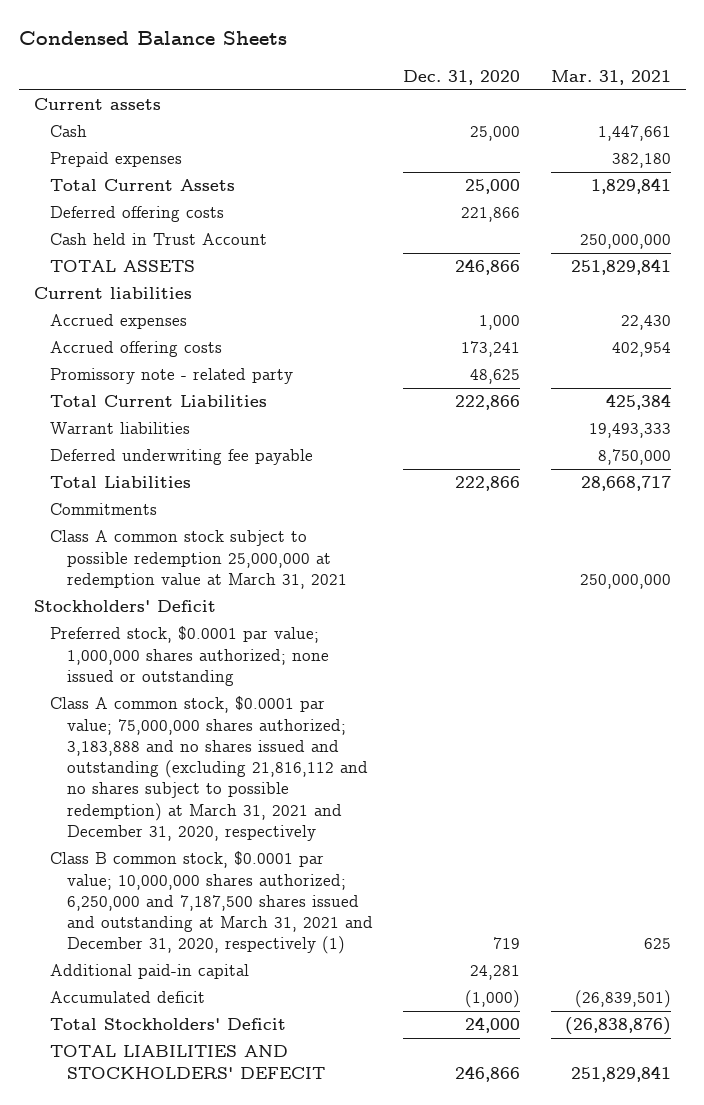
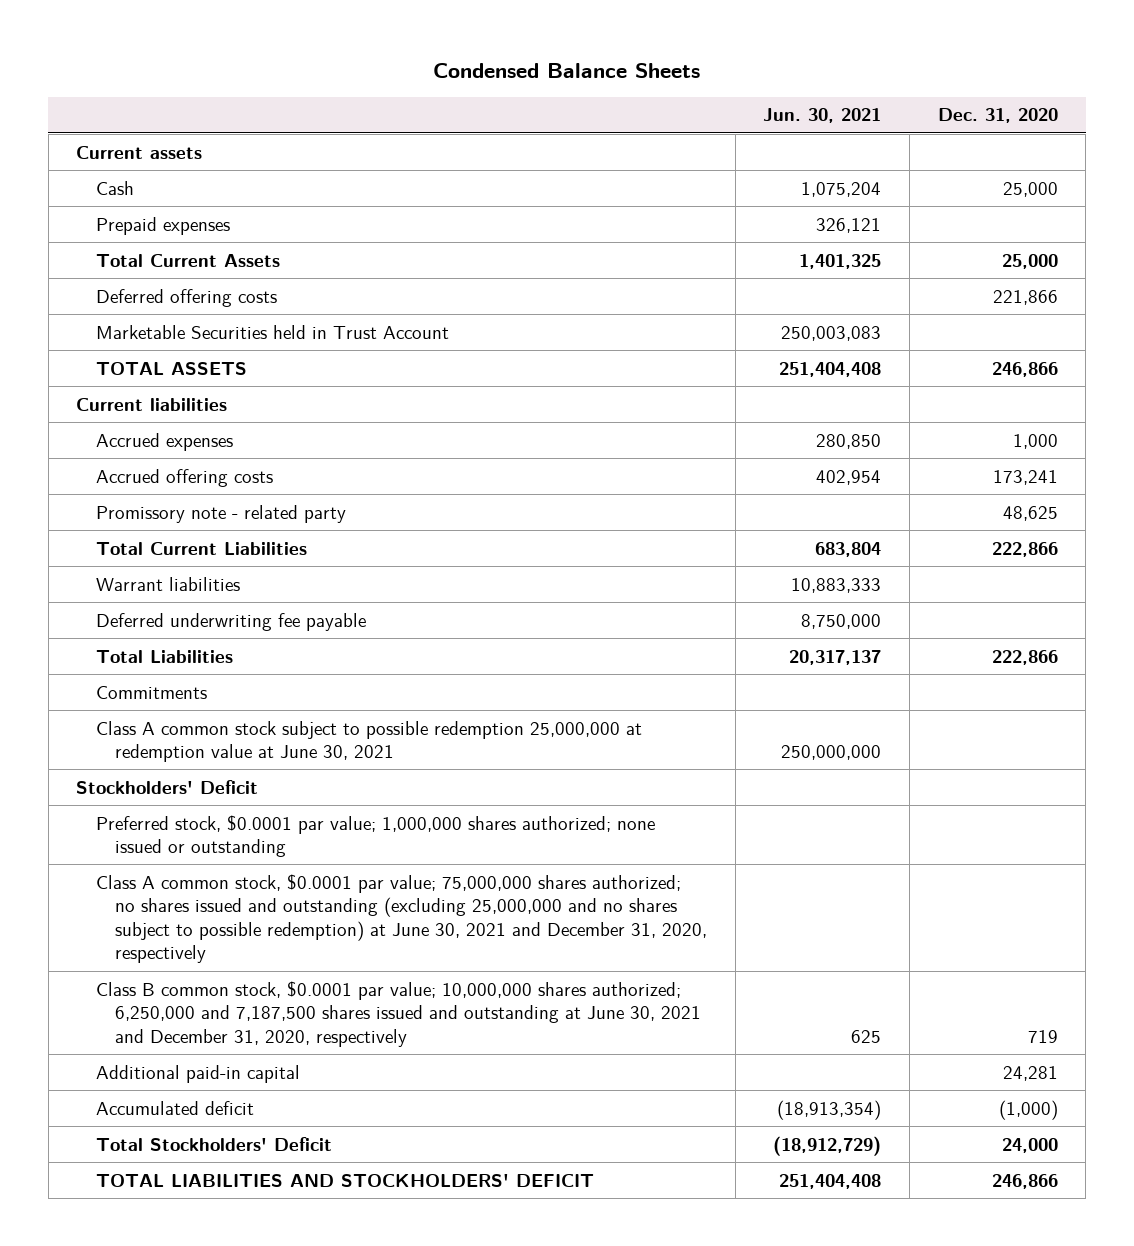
- | Dec. 31, 2020 | Mar. 31, 2021
+ | Jun. 30, 2021 | Dec. 31, 2020
- Cash held in Trust Account | | 250,000,000
+ Marketable Securities held in Trust Account | 250,003,083 |
- Class A common stock subject to possible redemption 25,000,000 at redemption value at March 31, 2021 | | 250,000,000
+ Class A common stock subject to possible redemption 25,000,000 at redemption value at June 30, 2021 | 250,000,000 |
- Class A common stock, $0.0001 par value; 75,000,000 shares authorized; 3,183,888 and no shares issued and outstanding (excluding 21,816,112 and no shares subject to possible redemption) at March 31, 2021 and December 31, 2020, respectively
- Class B common stock, $0.0001 par value; 10,000,000 shares authorized; 6,250,000 and 7,187,500 shares issued and outstanding at March 31, 2021 and December 31, 2020, respectively (1) | 719 | 625
+ Class A common stock, $0.0001 par value; 75,000,000 shares authorized; no shares issued and outstanding (excluding 25,000,000 and no shares subject to possible redemption) at June 30, 2021 and December 31, 2020, respectively
+ Class B common stock, $0.0001 par value; 10,000,000 shares authorized; 6,250,000 and 7,187,500 shares issued and outstanding at June 30, 2021 and December 31, 2020, respectively | 625 | 719
- TOTAL LIABILITIES AND STOCKHOLDERS' DEFECIT | 246,866 | 251,829,841
+ TOTAL LIABILITIES AND STOCKHOLDERS' DEFICIT | 251,404,408 | 246,866

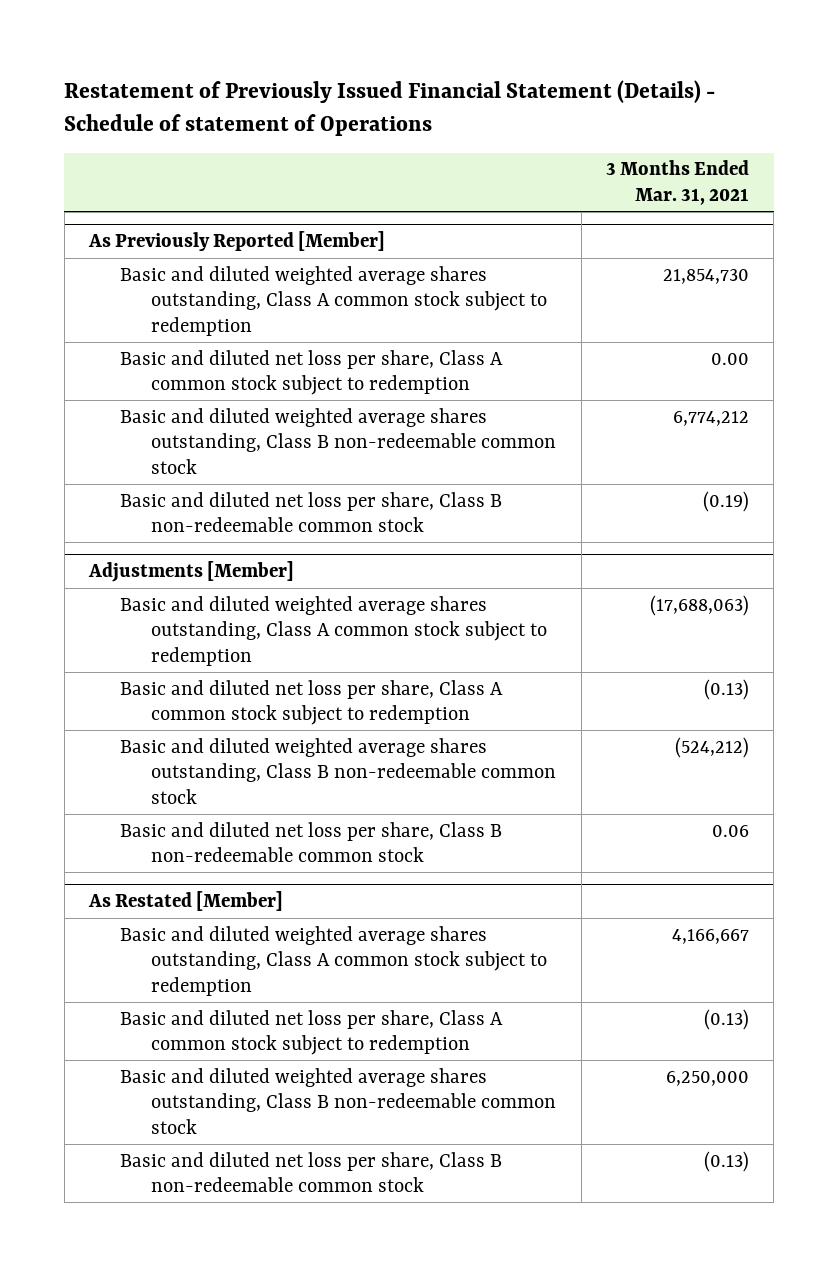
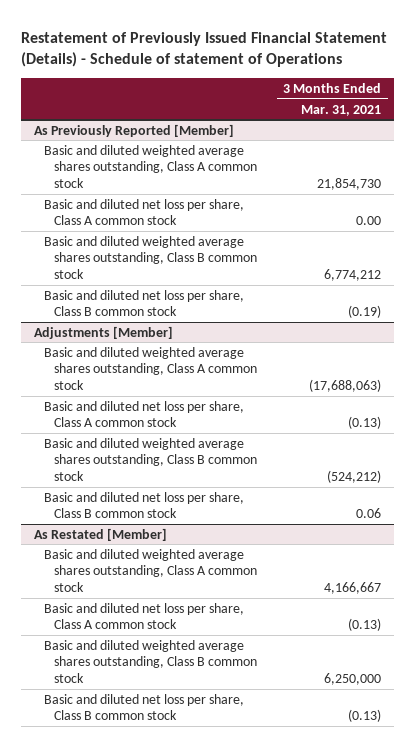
@ As Previously Reported [Member]
- Basic and diluted weighted average shares outstanding, Class A common stock subject to redemption | 21,854,730
- Basic and diluted net loss per share, Class A common stock subject to redemption | 0.00
- Basic and diluted weighted average shares outstanding, Class B non-redeemable common stock | 6,774,212
- Basic and diluted net loss per share, Class B non-redeemable common stock | (0.19)
+ Basic and diluted weighted average shares outstanding, Class A common stock | 21,854,730
+ Basic and diluted net loss per share, Class A common stock | 0.00
+ Basic and diluted weighted average shares outstanding, Class B common stock | 6,774,212
+ Basic and diluted net loss per share, Class B common stock | (0.19)
@ Adjustments [Member]
- Basic and diluted weighted average shares outstanding, Class A common stock subject to redemption | (17,688,063)
- Basic and diluted net loss per share, Class A common stock subject to redemption | (0.13)
- Basic and diluted weighted average shares outstanding, Class B non-redeemable common stock | (524,212)
- Basic and diluted net loss per share, Class B non-redeemable common stock | 0.06
+ Basic and diluted weighted average shares outstanding, Class A common stock | (17,688,063)
+ Basic and diluted net loss per share, Class A common stock | (0.13)
+ Basic and diluted weighted average shares outstanding, Class B common stock | (524,212)
+ Basic and diluted net loss per share, Class B common stock | 0.06
@ As Restated [Member]
- Basic and diluted weighted average shares outstanding, Class A common stock subject to redemption | 4,166,667
- Basic and diluted net loss per share, Class A common stock subject to redemption | (0.13)
- Basic and diluted weighted average shares outstanding, Class B non-redeemable common stock | 6,250,000
- Basic and diluted net loss per share, Class B non-redeemable common stock | (0.13)
+ Basic and diluted weighted average shares outstanding, Class A common stock | 4,166,667
+ Basic and diluted net loss per share, Class A common stock | (0.13)
+ Basic and diluted weighted average shares outstanding, Class B common stock | 6,250,000
+ Basic and diluted net loss per share, Class B common stock | (0.13)

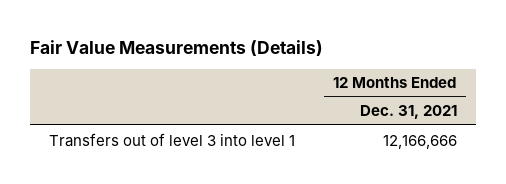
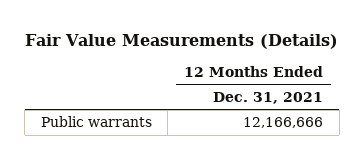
- Transfers out of level 3 into level 1 | 12,166,666
+ Public warrants | 12,166,666

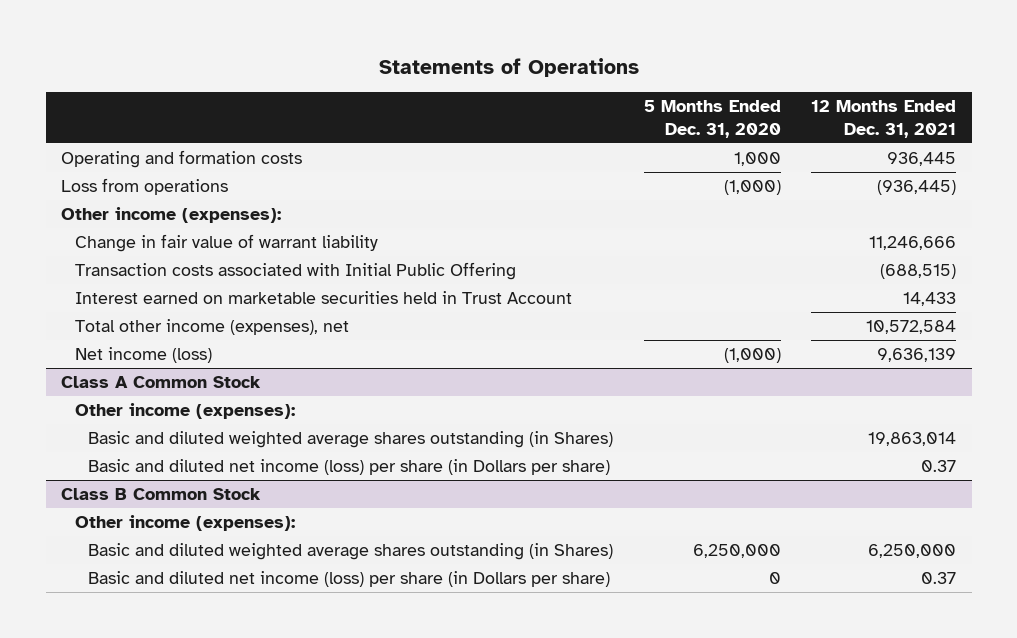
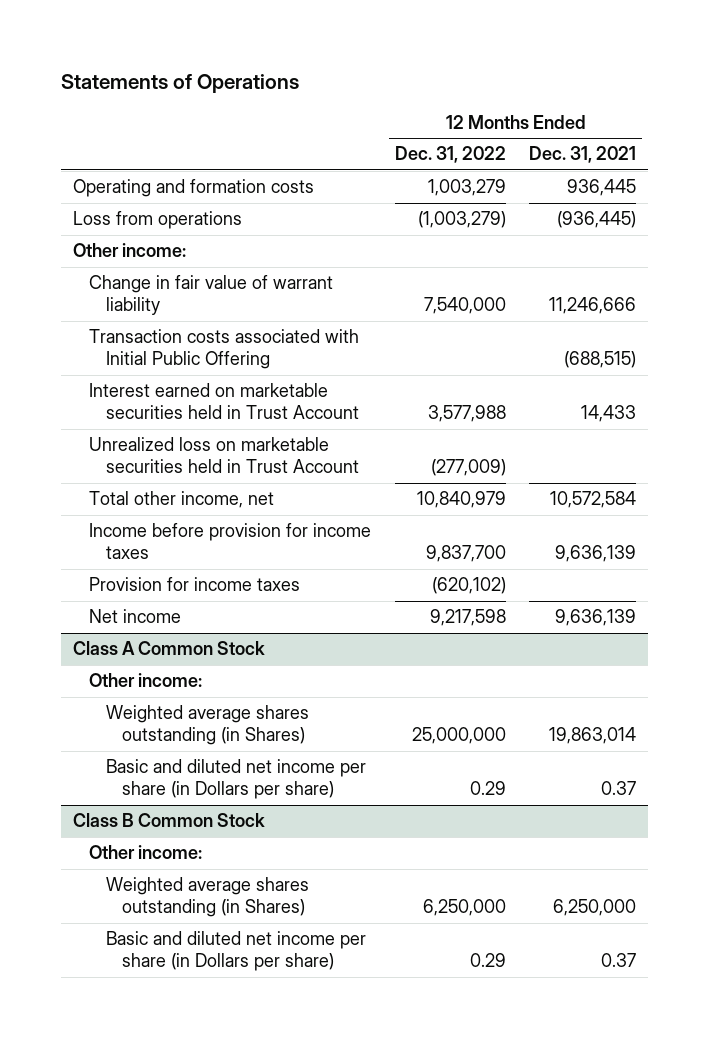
- | 5 Months Ended Dec. 31, 2020 | 12 Months Ended Dec. 31, 2021
+ | 12 Months Ended Dec. 31, 2022 | 12 Months Ended Dec. 31, 2021
- Other income (expenses):
+ Other income:
- Total other income (expenses), net | | 10,572,584
- Net income (loss) | (1,000) | 9,636,139
+ Unrealized loss on marketable securities held in Trust Account | (277,009) |
+ Total other income, net | 10,840,979 | 10,572,584
+ Income before provision for income taxes | 9,837,700 | 9,636,139
+ Provision for income taxes | (620,102) |
+ Net income | 9,217,598 | 9,636,139
@ Class A Common Stock
- Other income (expenses):
- Basic and diluted weighted average shares outstanding (in Shares) | | 19,863,014
- Basic and diluted net income (loss) per share (in Dollars per share) | | 0.37
+ Other income:
+ Weighted average shares outstanding (in Shares) | 25,000,000 | 19,863,014
+ Basic and diluted net income per share (in Dollars per share) | 0.29 | 0.37
@ Class B Common Stock
- Other income (expenses):
- Basic and diluted weighted average shares outstanding (in Shares) | 6,250,000 | 6,250,000
- Basic and diluted net income (loss) per share (in Dollars per share) | 0 | 0.37
+ Other income:
+ Weighted average shares outstanding (in Shares) | 6,250,000 | 6,250,000
+ Basic and diluted net income per share (in Dollars per share) | 0.29 | 0.37

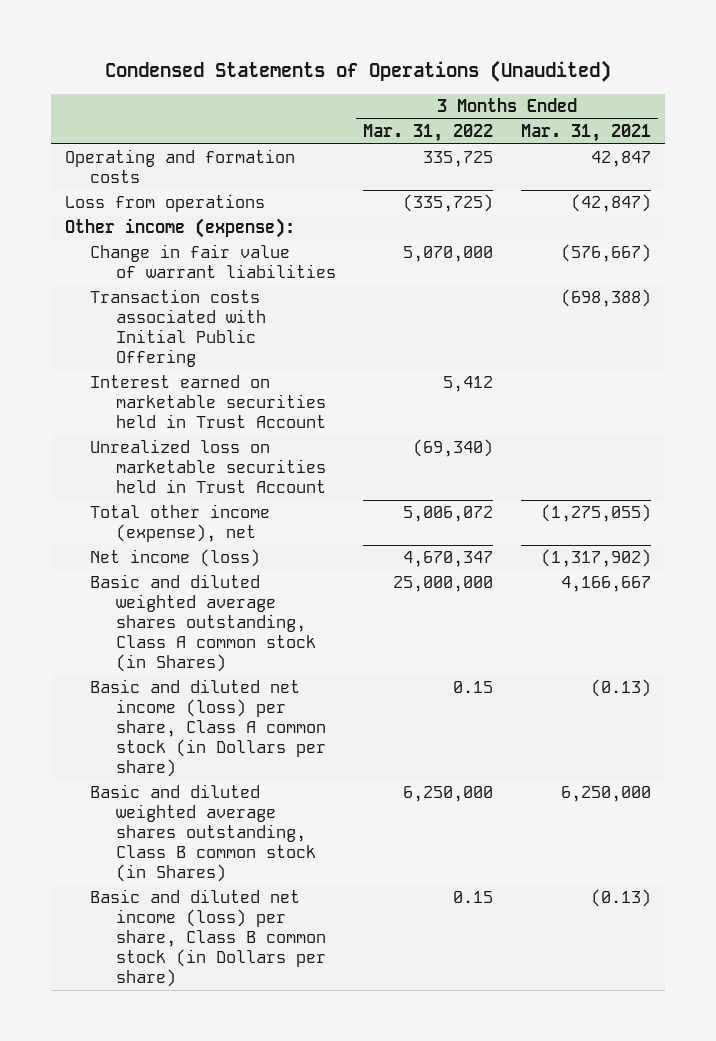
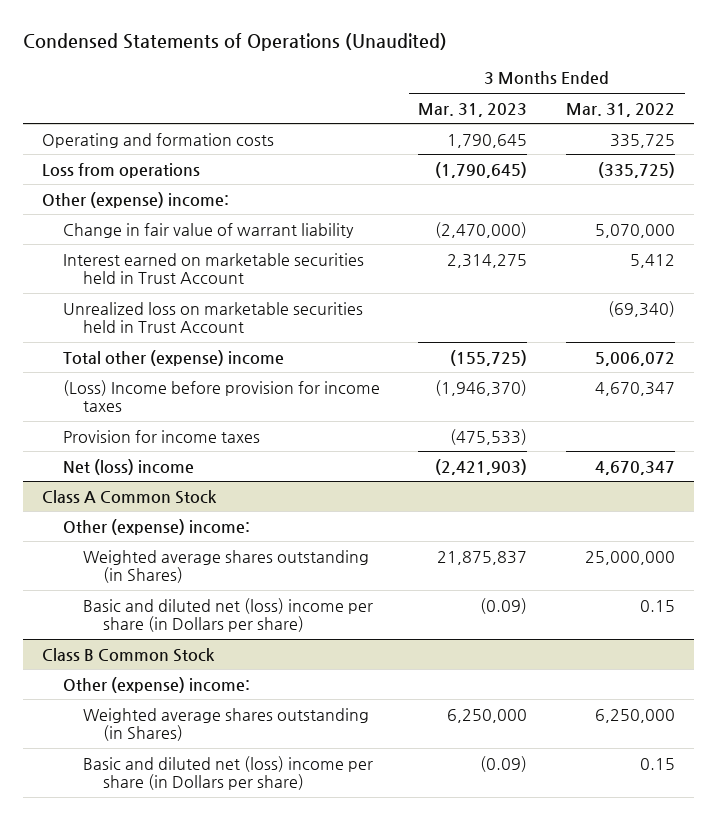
- | 3 Months Ended Mar. 31, 2022 | 3 Months Ended Mar. 31, 2021
+ | 3 Months Ended Mar. 31, 2023 | 3 Months Ended Mar. 31, 2022
- Other income (expense):
- Change in fair value of warrant liabilities | 5,070,000 | (576,667)
- Transaction costs associated with Initial Public Offering | | (698,388)
+ Other (expense) income:
+ Change in fair value of warrant liability | (2,470,000) | 5,070,000
- Total other income (expense), net | 5,006,072 | (1,275,055)
- Net income (loss) | 4,670,347 | (1,317,902)
- Basic and diluted weighted average shares outstanding, Class A common stock (in Shares) | 25,000,000 | 4,166,667
- Basic and diluted net income (loss) per share, Class A common stock (in Dollars per share) | 0.15 | (0.13)
- Basic and diluted weighted average shares outstanding, Class B common stock (in Shares) | 6,250,000 | 6,250,000
- Basic and diluted net income (loss) per share, Class B common stock (in Dollars per share) | 0.15 | (0.13)
+ Total other (expense) income | (155,725) | 5,006,072
+ (Loss) Income before provision for income taxes | (1,946,370) | 4,670,347
+ Provision for income taxes | (475,533) |
+ Net (loss) income | (2,421,903) | 4,670,347
+ Class A Common Stock
+ Other (expense) income:
+ Weighted average shares outstanding (in Shares) | 21,875,837 | 25,000,000
+ Basic and diluted net (loss) income per share (in Dollars per share) | (0.09) | 0.15
+ Class B Common Stock
+ Other (expense) income:
+ Weighted average shares outstanding (in Shares) | 6,250,000 | 6,250,000
+ Basic and diluted net (loss) income per share (in Dollars per share) | (0.09) | 0.15

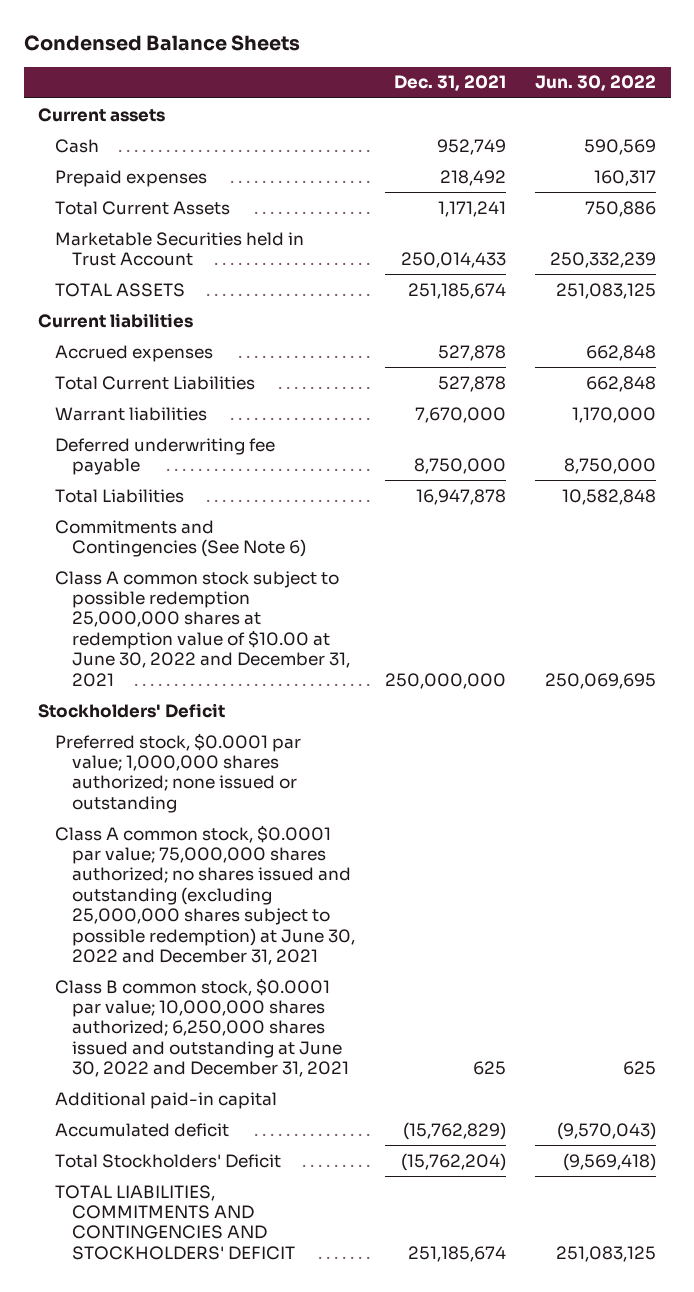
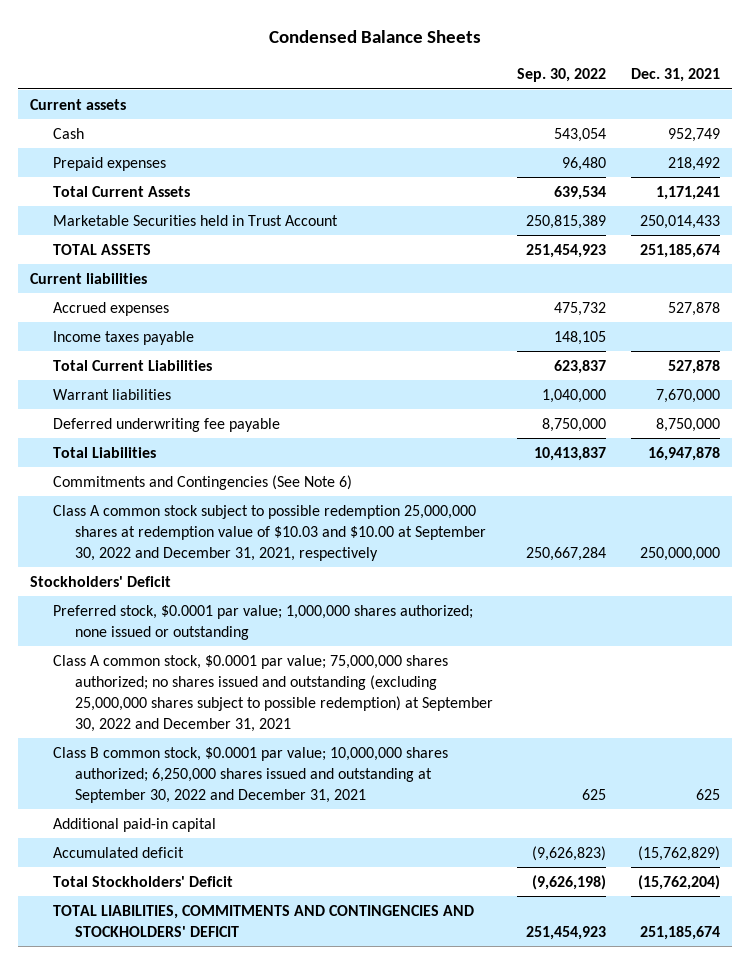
- | Dec. 31, 2021 | Jun. 30, 2022
+ | Sep. 30, 2022 | Dec. 31, 2021
+ Income taxes payable | 148,105 |
- Class A common stock subject to possible redemption 25,000,000 shares at redemption value of $10.00 at June 30, 2022 and December 31, 2021 | 250,000,000 | 250,069,695
+ Class A common stock subject to possible redemption 25,000,000 shares at redemption value of $10.03 and $10.00 at September 30, 2022 and December 31, 2021, respectively | 250,667,284 | 250,000,000
- Class A common stock, $0.0001 par value; 75,000,000 shares authorized; no shares issued and outstanding (excluding 25,000,000 shares subject to possible redemption) at June 30, 2022 and December 31, 2021
- Class B common stock, $0.0001 par value; 10,000,000 shares authorized; 6,250,000 shares issued and outstanding at June 30, 2022 and December 31, 2021 | 625 | 625
+ Class A common stock, $0.0001 par value; 75,000,000 shares authorized; no shares issued and outstanding (excluding 25,000,000 shares subject to possible redemption) at September 30, 2022 and December 31, 2021
+ Class B common stock, $0.0001 par value; 10,000,000 shares authorized; 6,250,000 shares issued and outstanding at September 30, 2022 and December 31, 2021 | 625 | 625

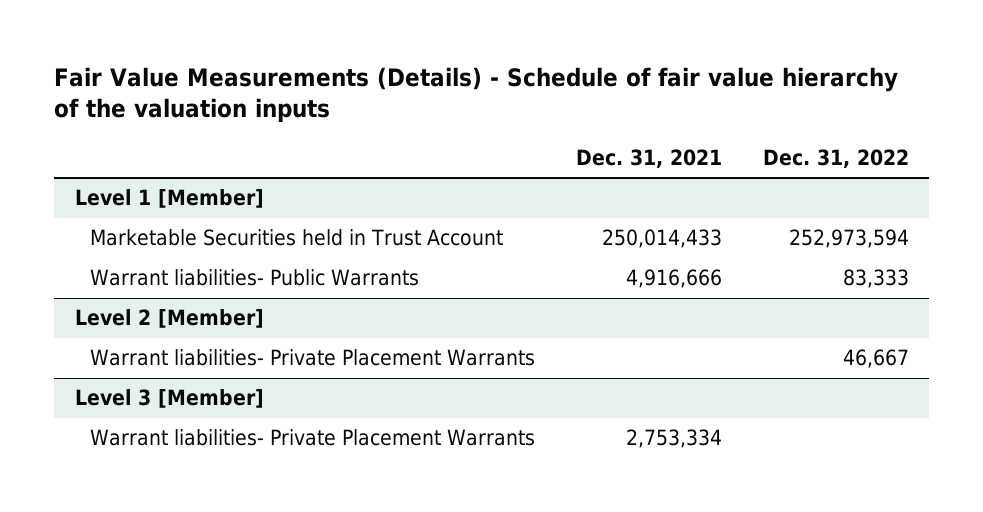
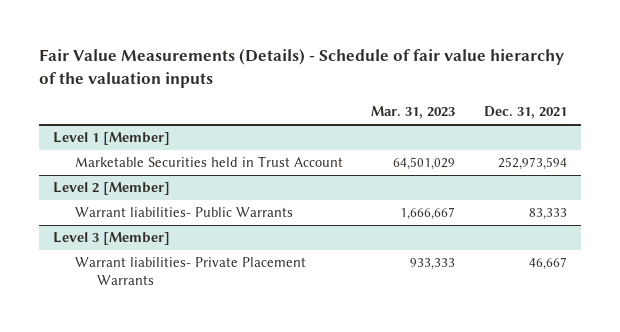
- | Dec. 31, 2021 | Dec. 31, 2022
+ | Mar. 31, 2023 | Dec. 31, 2021
@ Level 1 [Member]
- Marketable Securities held in Trust Account | 250,014,433 | 252,973,594
- Warrant liabilities- Public Warrants | 4,916,666 | 83,333
+ Marketable Securities held in Trust Account | 64,501,029 | 252,973,594
@ Level 2 [Member]
- Warrant liabilities- Private Placement Warrants | | 46,667
+ Warrant liabilities- Public Warrants | 1,666,667 | 83,333
@ Level 3 [Member]
- Warrant liabilities- Private Placement Warrants | 2,753,334 |
+ Warrant liabilities- Private Placement Warrants | 933,333 | 46,667

